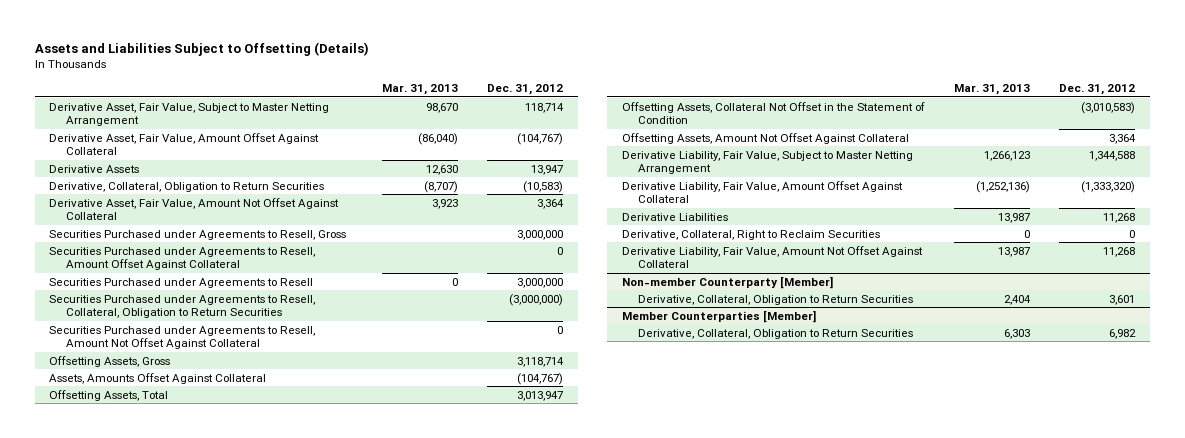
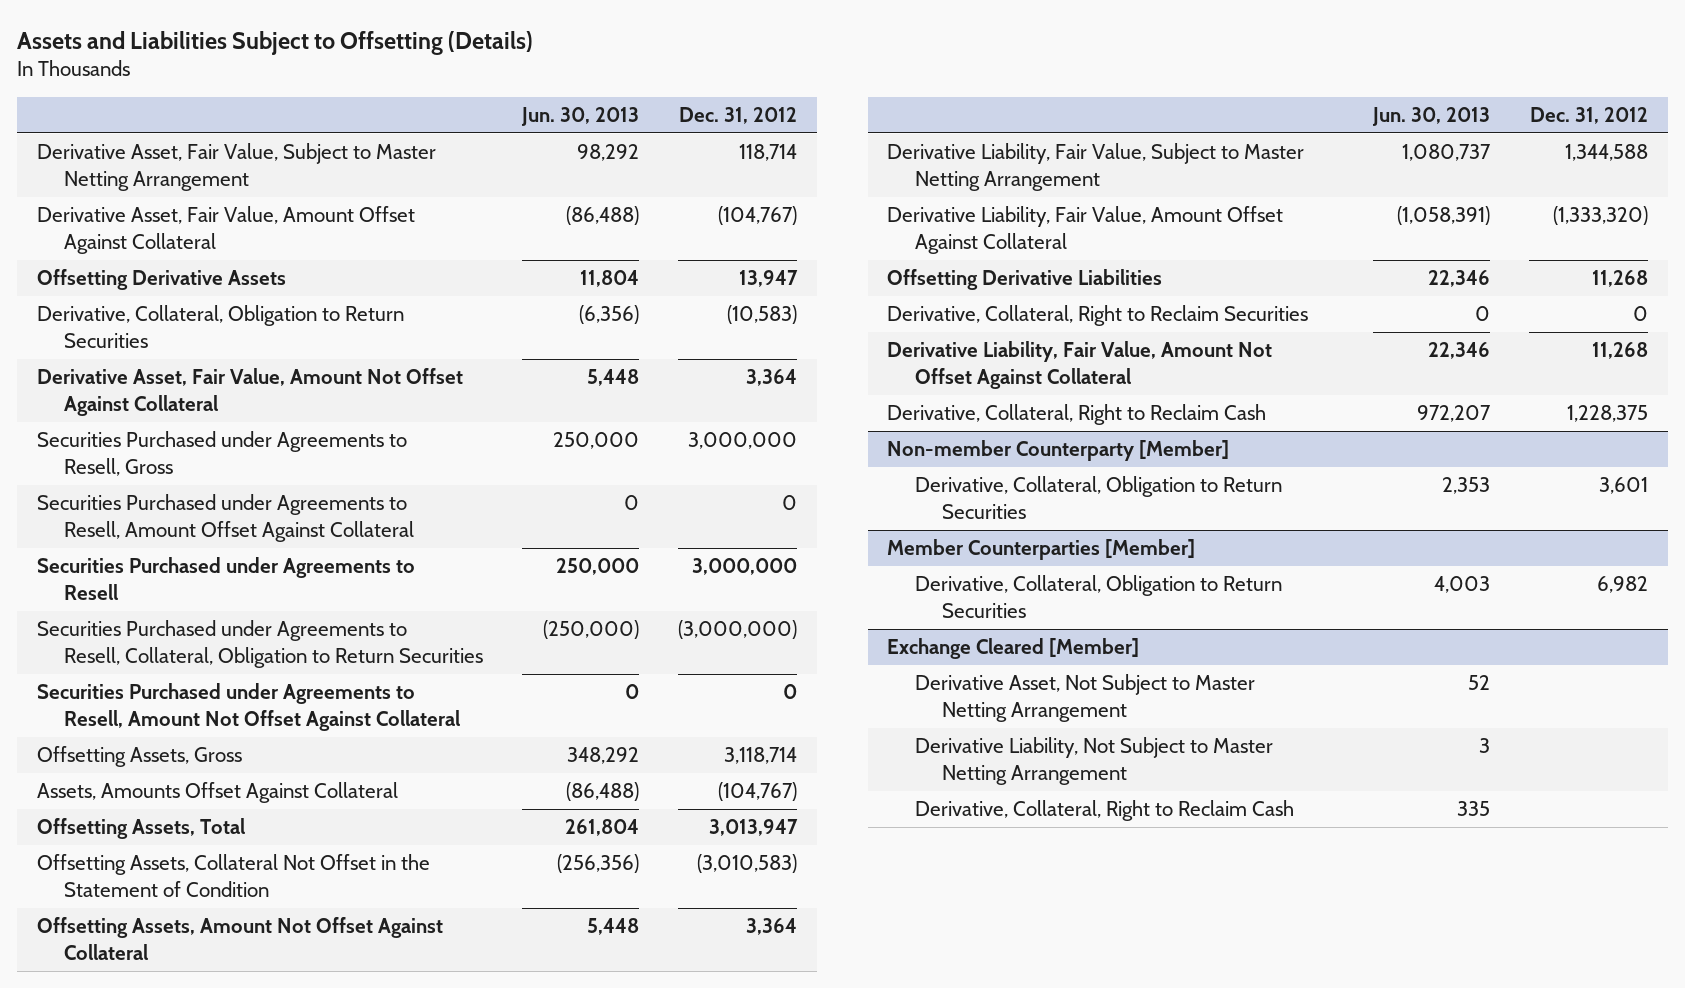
- | Mar. 31, 2013 | Dec. 31, 2012
+ | Jun. 30, 2013 | Dec. 31, 2012
- Derivative Assets | 12,630 | 13,947
+ Offsetting Derivative Assets | 11,804 | 13,947
- Derivative Liabilities | 13,987 | 11,268
+ Offsetting Derivative Liabilities | 22,346 | 11,268
+ Derivative, Collateral, Right to Reclaim Cash | 972,207 | 1,228,375
+ Exchange Cleared [Member]
+ Derivative Asset, Not Subject to Master Netting Arrangement | 52 |
+ Derivative Liability, Not Subject to Master Netting Arrangement | 3 |
+ Derivative, Collateral, Right to Reclaim Cash | 335 |

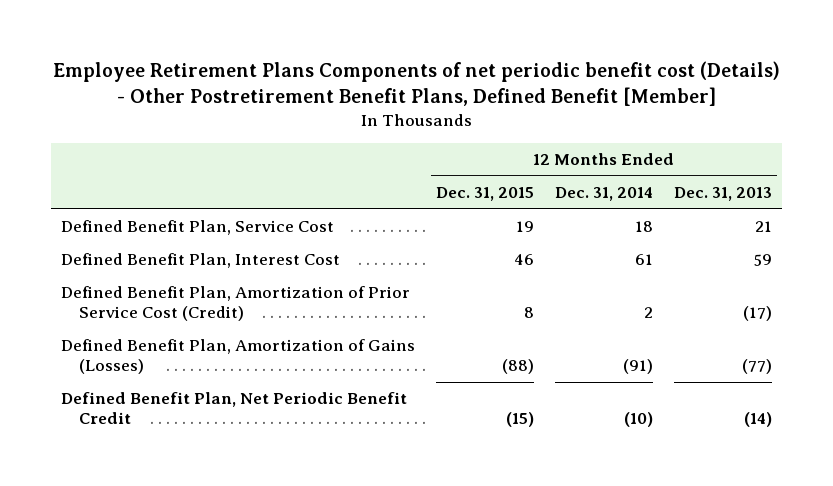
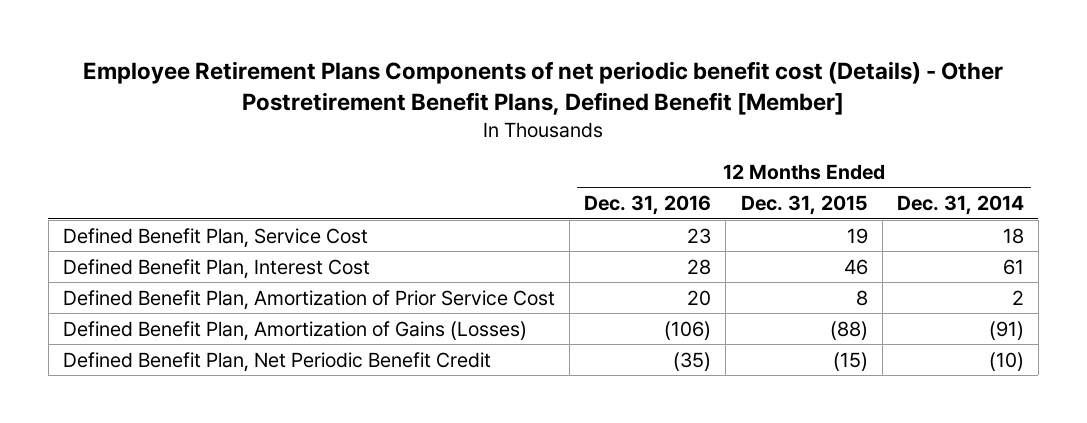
- | 12 Months Ended Dec. 31, 2015 | 12 Months Ended Dec. 31, 2014 | 12 Months Ended Dec. 31, 2013
+ | 12 Months Ended Dec. 31, 2016 | 12 Months Ended Dec. 31, 2015 | 12 Months Ended Dec. 31, 2014
- Defined Benefit Plan, Amortization of Prior Service Cost (Credit) | 8 | 2 | (17)
+ Defined Benefit Plan, Amortization of Prior Service Cost | 20 | 8 | 2

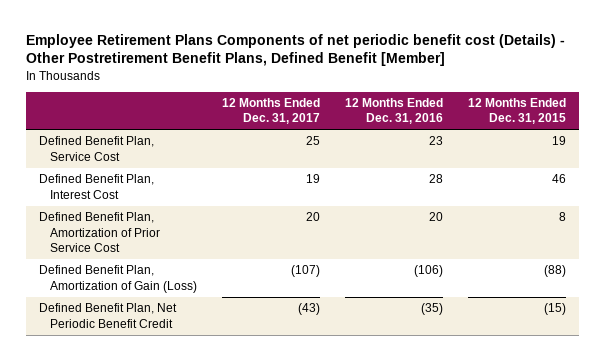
- | 12 Months Ended Dec. 31, 2016 | 12 Months Ended Dec. 31, 2015 | 12 Months Ended Dec. 31, 2014
+ | 12 Months Ended Dec. 31, 2017 | 12 Months Ended Dec. 31, 2016 | 12 Months Ended Dec. 31, 2015
- Defined Benefit Plan, Amortization of Gains (Losses) | (106) | (88) | (91)
+ Defined Benefit Plan, Amortization of Gain (Loss) | (107) | (106) | (88)

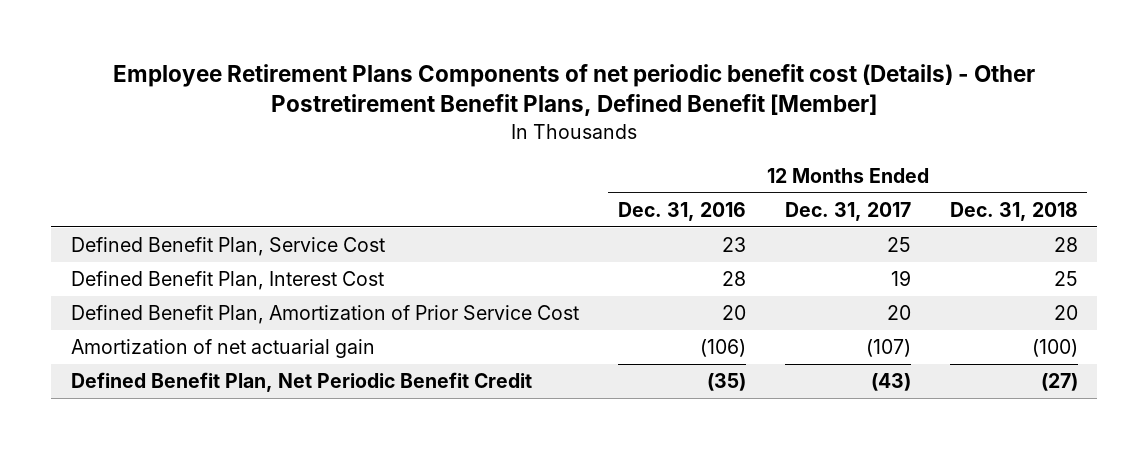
- | 12 Months Ended Dec. 31, 2017 | 12 Months Ended Dec. 31, 2016 | 12 Months Ended Dec. 31, 2015
+ | 12 Months Ended Dec. 31, 2016 | 12 Months Ended Dec. 31, 2017 | 12 Months Ended Dec. 31, 2018
- Defined Benefit Plan, Amortization of Gain (Loss) | (107) | (106) | (88)
+ Amortization of net actuarial gain | (106) | (107) | (100)

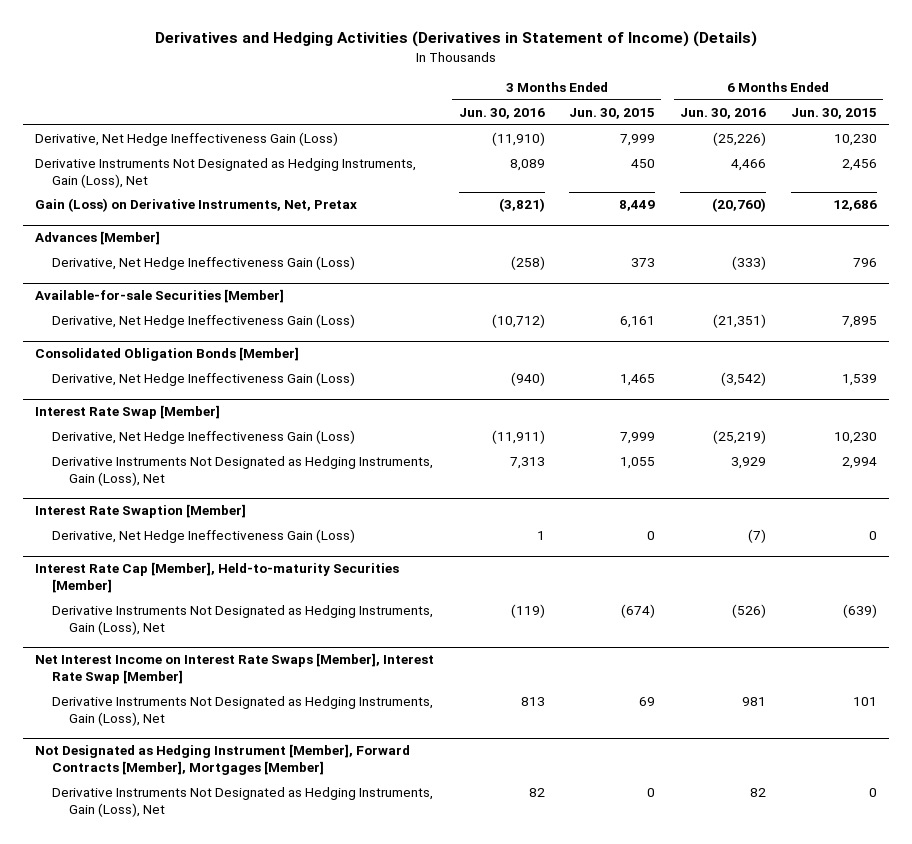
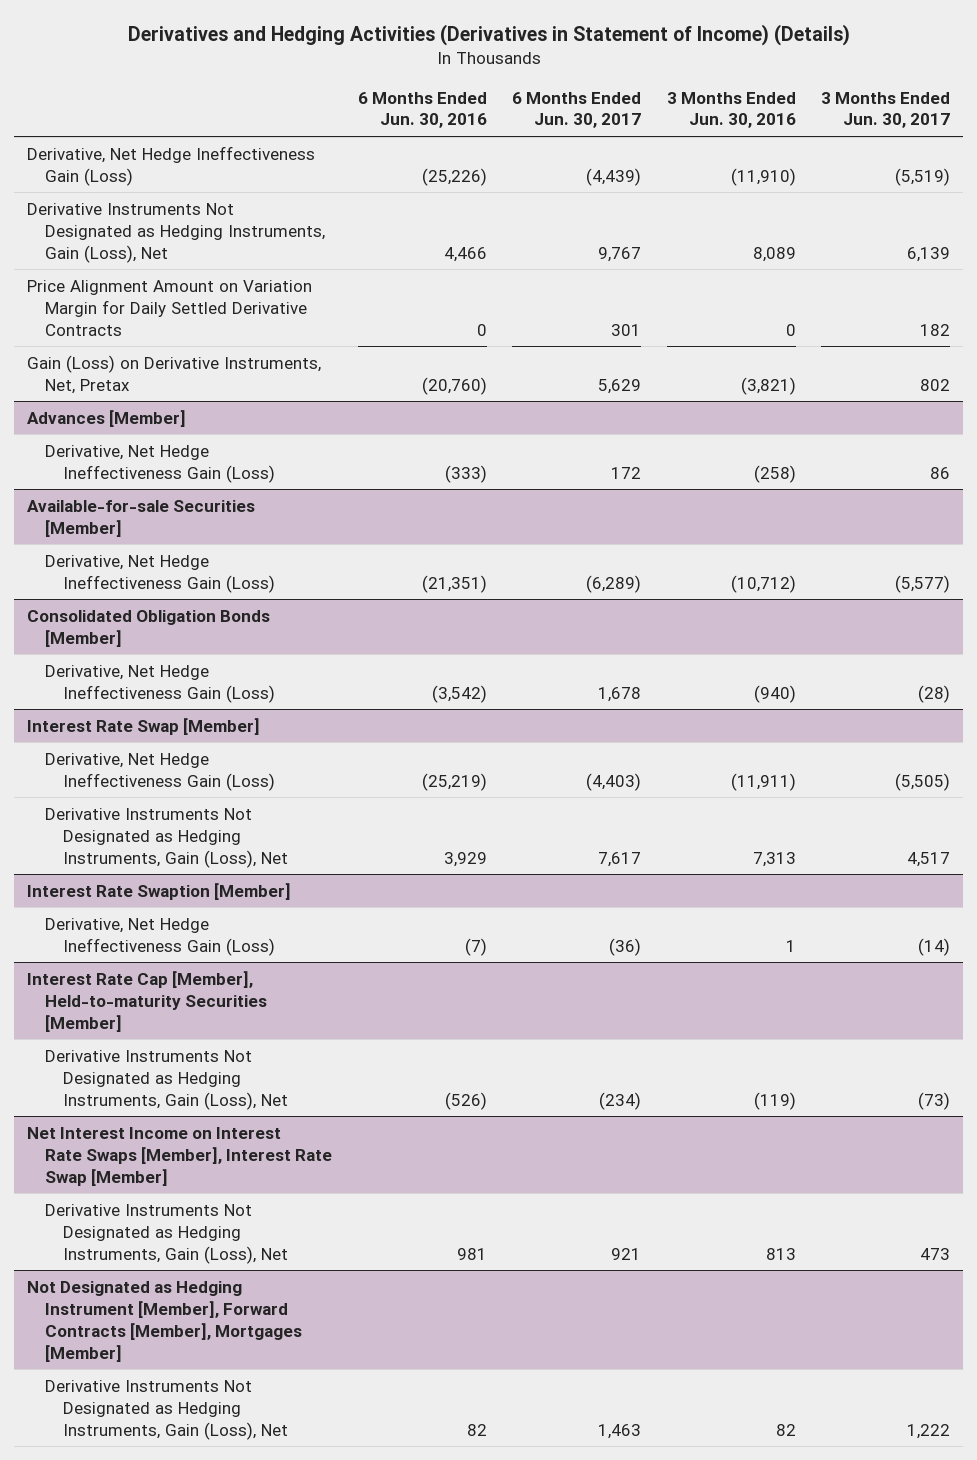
- | 3 Months Ended Jun. 30, 2016 | 3 Months Ended Jun. 30, 2015 | 6 Months Ended Jun. 30, 2016 | 6 Months Ended Jun. 30, 2015
+ | 6 Months Ended Jun. 30, 2016 | 6 Months Ended Jun. 30, 2017 | 3 Months Ended Jun. 30, 2016 | 3 Months Ended Jun. 30, 2017
+ Price Alignment Amount on Variation Margin for Daily Settled Derivative Contracts | 0 | 301 | 0 | 182

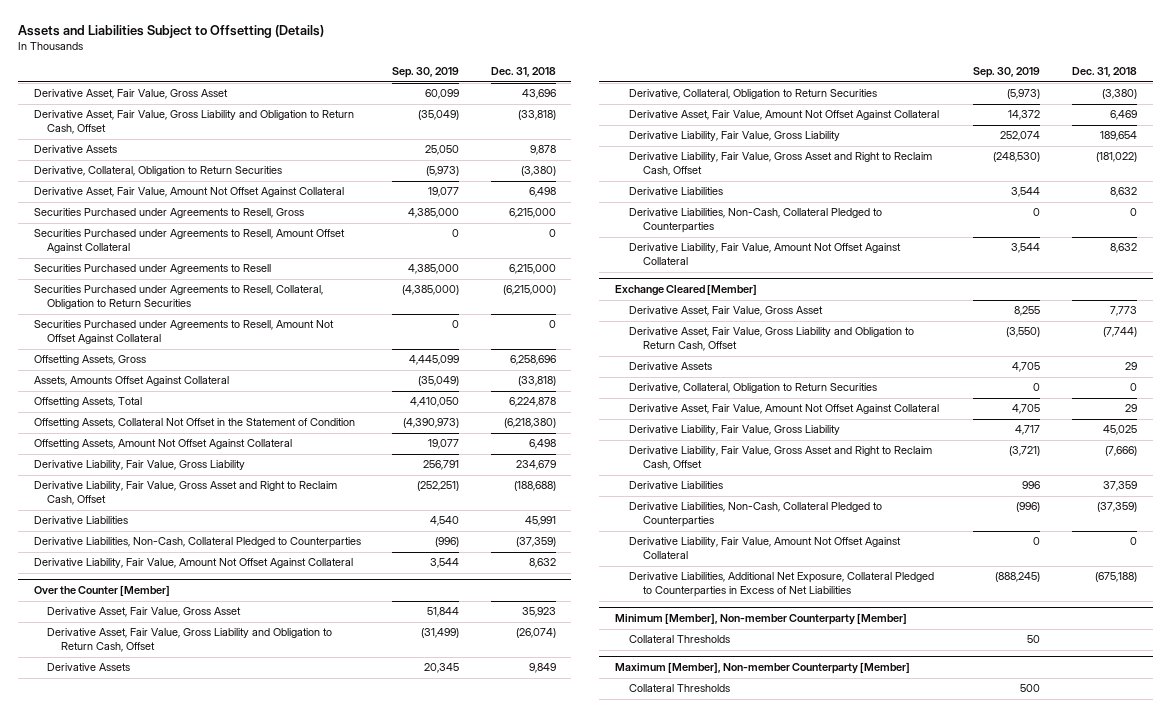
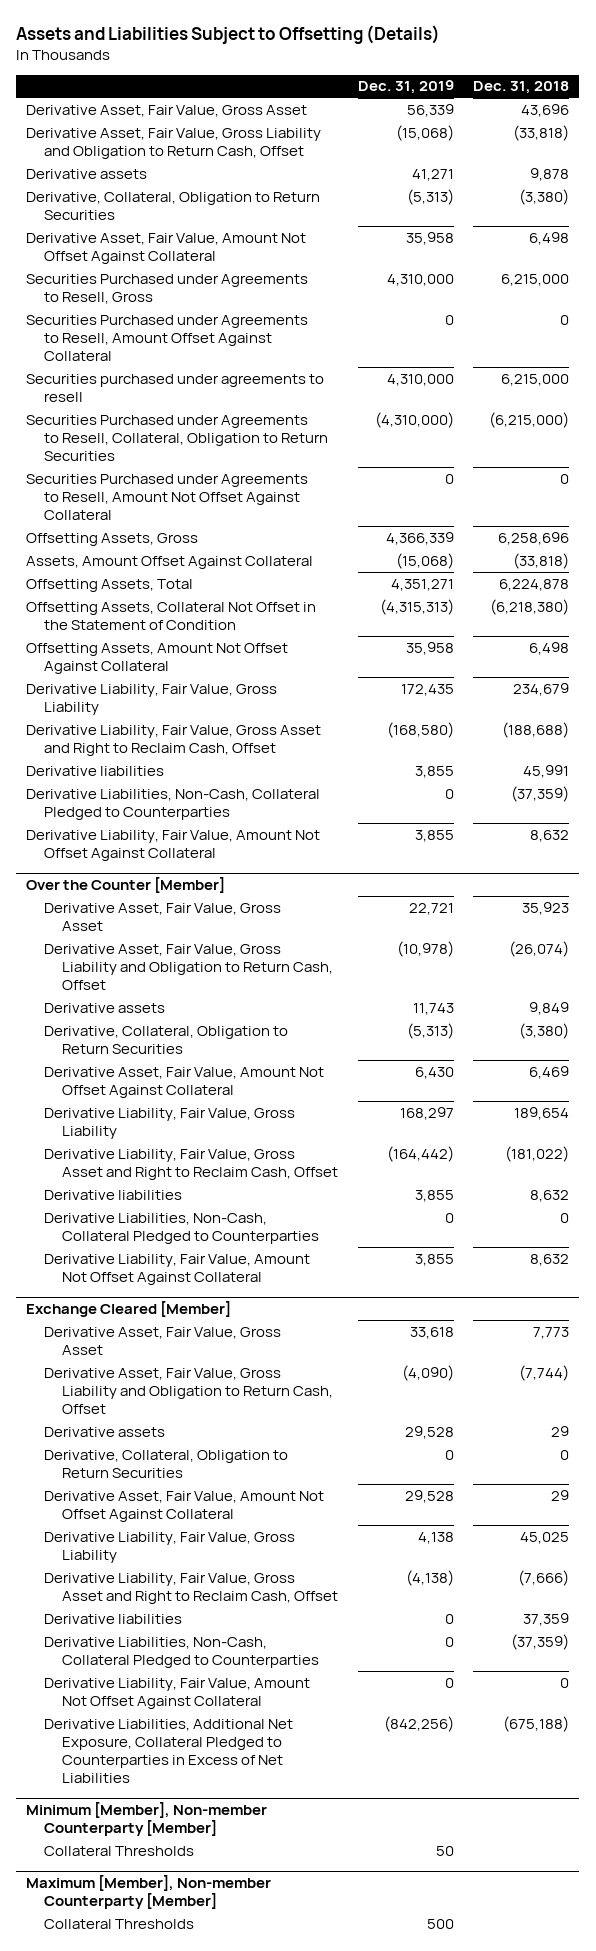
- | Sep. 30, 2019 | Dec. 31, 2018
+ | Dec. 31, 2019 | Dec. 31, 2018
- Derivative Assets | 25,050 | 9,878
+ Derivative assets | 41,271 | 9,878
- Securities Purchased under Agreements to Resell | 4,385,000 | 6,215,000
+ Securities purchased under agreements to resell | 4,310,000 | 6,215,000
- Assets, Amounts Offset Against Collateral | (35,049) | (33,818)
+ Assets, Amount Offset Against Collateral | (15,068) | (33,818)
- Derivative Liabilities | 4,540 | 45,991
+ Derivative liabilities | 3,855 | 45,991
@ Over the Counter [Member]
- Derivative Assets | 20,345 | 9,849
+ Derivative assets | 11,743 | 9,849
- Derivative Liabilities | 3,544 | 8,632
+ Derivative liabilities | 3,855 | 8,632
@ Exchange Cleared [Member]
- Derivative Assets | 4,705 | 29
+ Derivative assets | 29,528 | 29
- Derivative Liabilities | 996 | 37,359
+ Derivative liabilities | 0 | 37,359

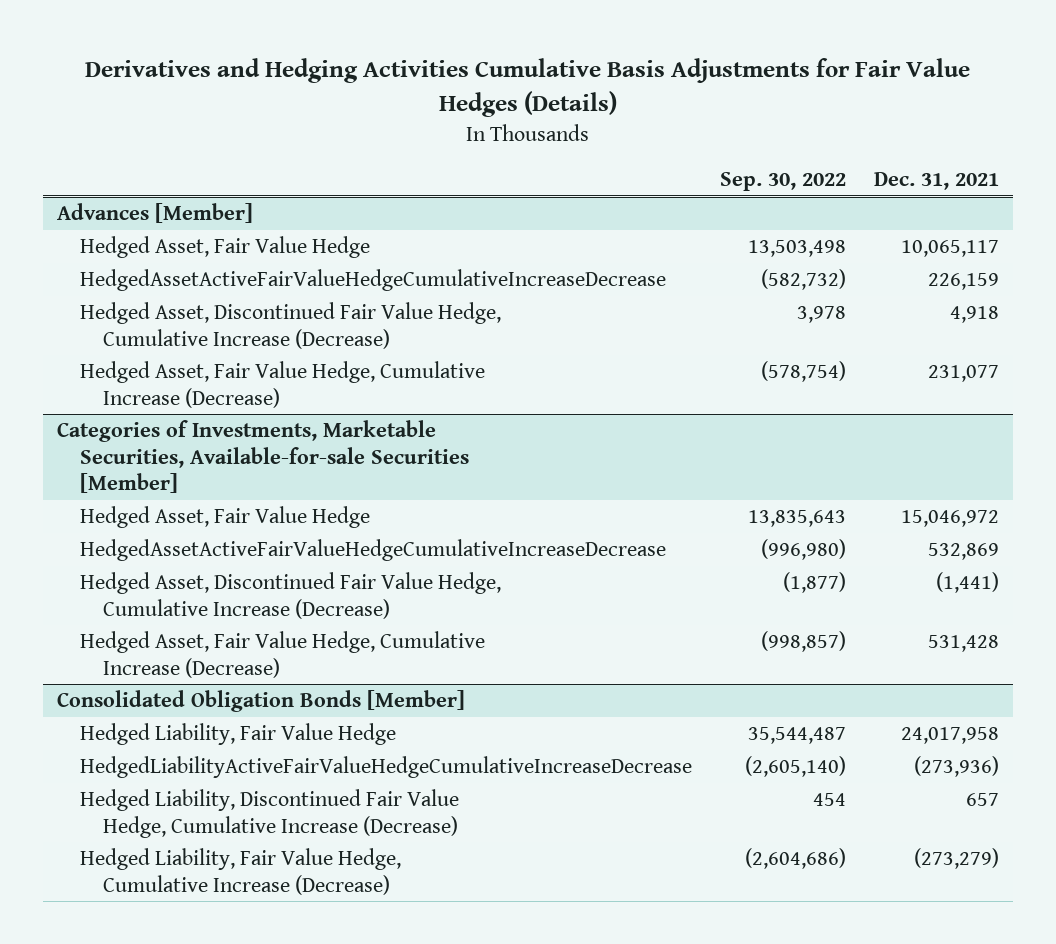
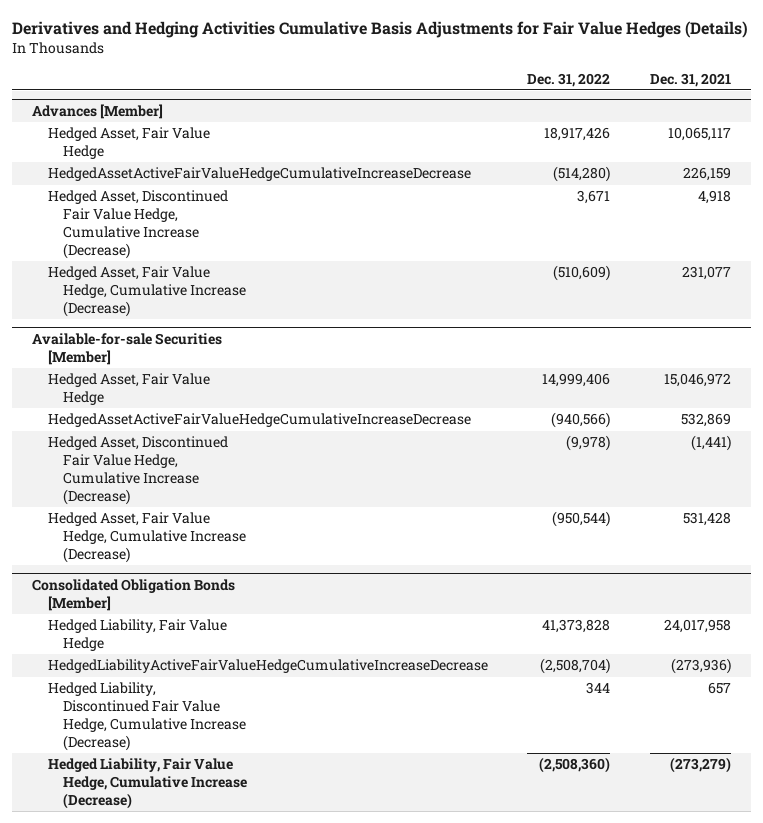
- | Sep. 30, 2022 | Dec. 31, 2021
+ | Dec. 31, 2022 | Dec. 31, 2021
- Categories of Investments, Marketable Securities, Available-for-sale Securities [Member]
+ Available-for-sale Securities [Member]

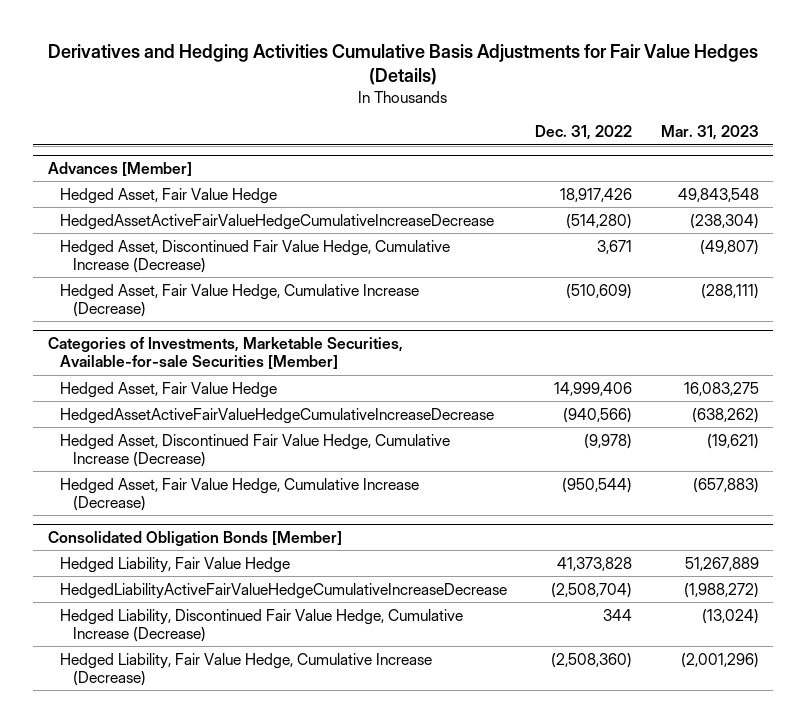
- | Dec. 31, 2022 | Dec. 31, 2021
+ | Dec. 31, 2022 | Mar. 31, 2023
- Available-for-sale Securities [Member]
+ Categories of Investments, Marketable Securities, Available-for-sale Securities [Member]

